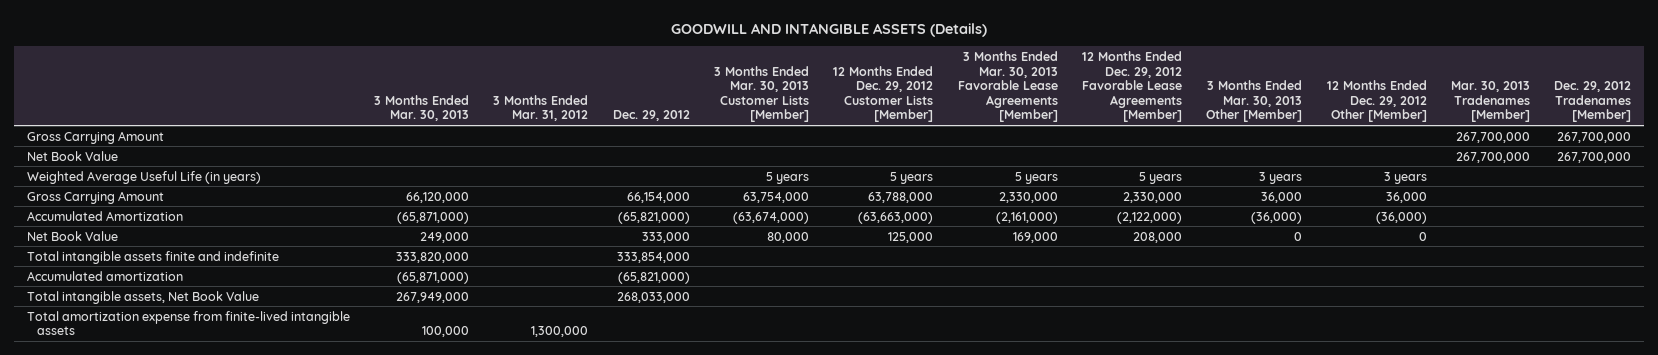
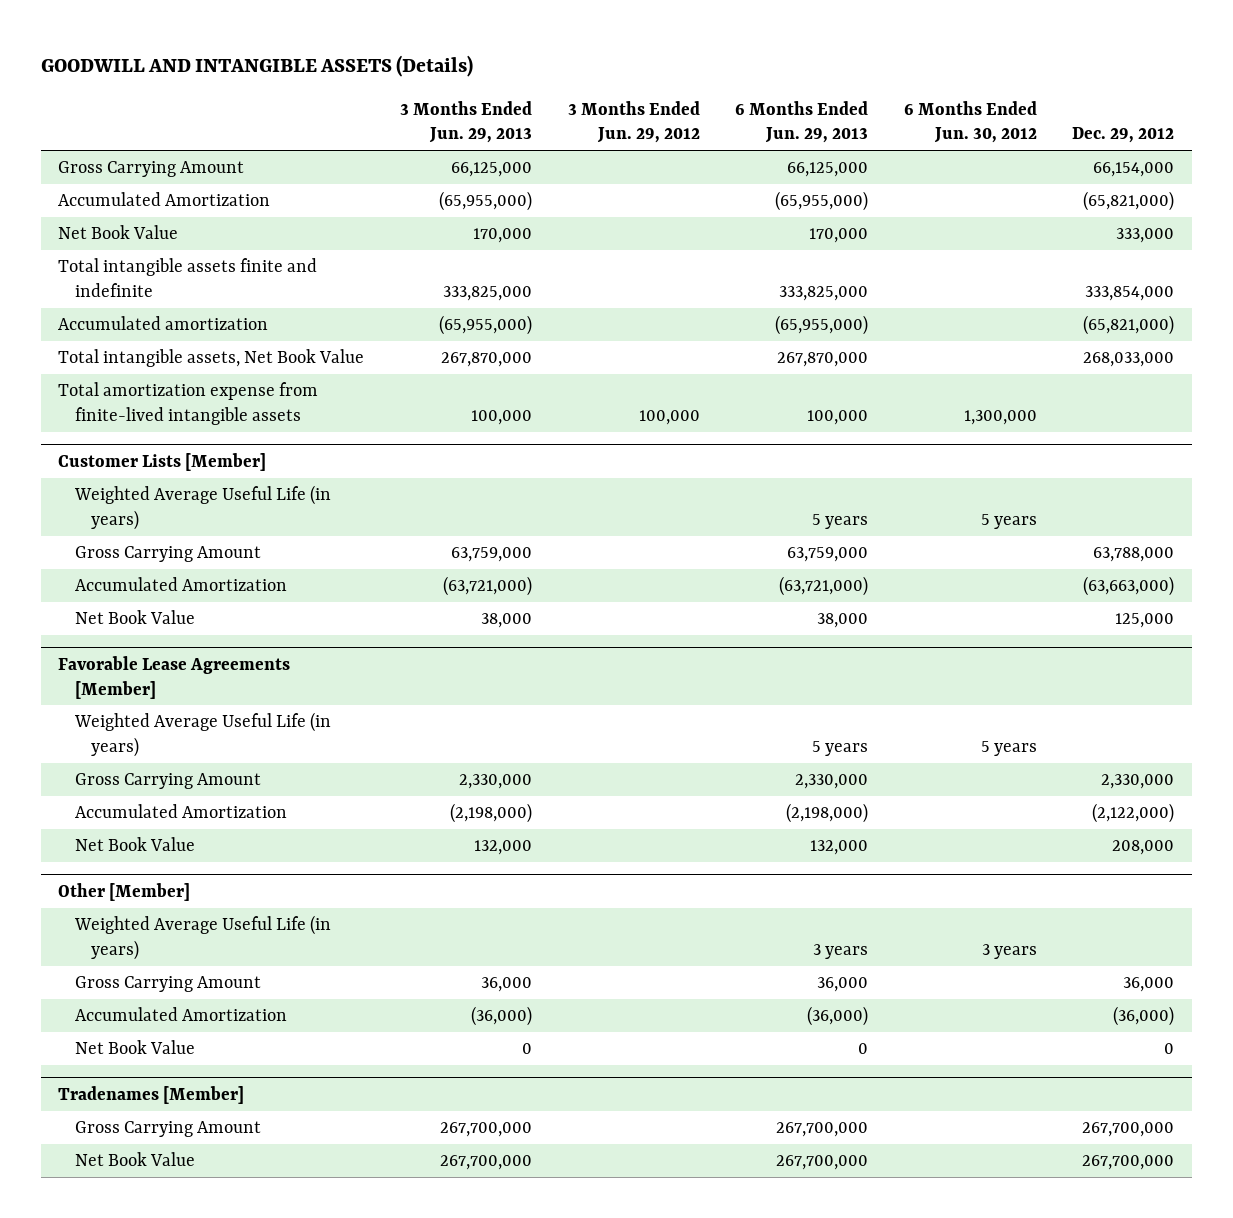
- | 3 Months Ended Mar. 30, 2013 | 3 Months Ended Mar. 31, 2012 | Dec. 29, 2012 | 3 Months Ended Mar. 30, 2013 Customer Lists [Member] | 12 Months Ended Dec. 29, 2012 Customer Lists [Member] | 3 Months Ended Mar. 30, 2013 Favorable Lease Agreements [Member] | 12 Months Ended Dec. 29, 2012 Favorable Lease Agreements [Member] | 3 Months Ended Mar. 30, 2013 Other [Member] | 12 Months Ended Dec. 29, 2012 Other [Member] | Mar. 30, 2013 Tradenames [Member] | Dec. 29, 2012 Tradenames [Member]
+ | 3 Months Ended Jun. 29, 2013 | 3 Months Ended Jun. 29, 2012 | 6 Months Ended Jun. 29, 2013 | 6 Months Ended Jun. 30, 2012 | Dec. 29, 2012
- Gross Carrying Amount | | | | | | | | | | 267,700,000 | 267,700,000
- Net Book Value | | | | | | | | | | 267,700,000 | 267,700,000
- Weighted Average Useful Life (in years) | | | | 5 years | 5 years | 5 years | 5 years | 3 years | 3 years | |
+ Customer Lists [Member]
+ Weighted Average Useful Life (in years) | | | 5 years | 5 years |
+ Gross Carrying Amount | 63,759,000 | | 63,759,000 | | 63,788,000
+ Accumulated Amortization | (63,721,000) | | (63,721,000) | | (63,663,000)
+ Net Book Value | 38,000 | | 38,000 | | 125,000
+ Favorable Lease Agreements [Member]
+ Weighted Average Useful Life (in years) | | | 5 years | 5 years |
+ Gross Carrying Amount | 2,330,000 | | 2,330,000 | | 2,330,000
+ Accumulated Amortization | (2,198,000) | | (2,198,000) | | (2,122,000)
+ Net Book Value | 132,000 | | 132,000 | | 208,000
+ Other [Member]
+ Weighted Average Useful Life (in years) | | | 3 years | 3 years |
+ Gross Carrying Amount | 36,000 | | 36,000 | | 36,000
+ Accumulated Amortization | (36,000) | | (36,000) | | (36,000)
+ Net Book Value | 0 | | 0 | | 0
+ Tradenames [Member]
+ Gross Carrying Amount | 267,700,000 | | 267,700,000 | | 267,700,000
+ Net Book Value | 267,700,000 | | 267,700,000 | | 267,700,000

